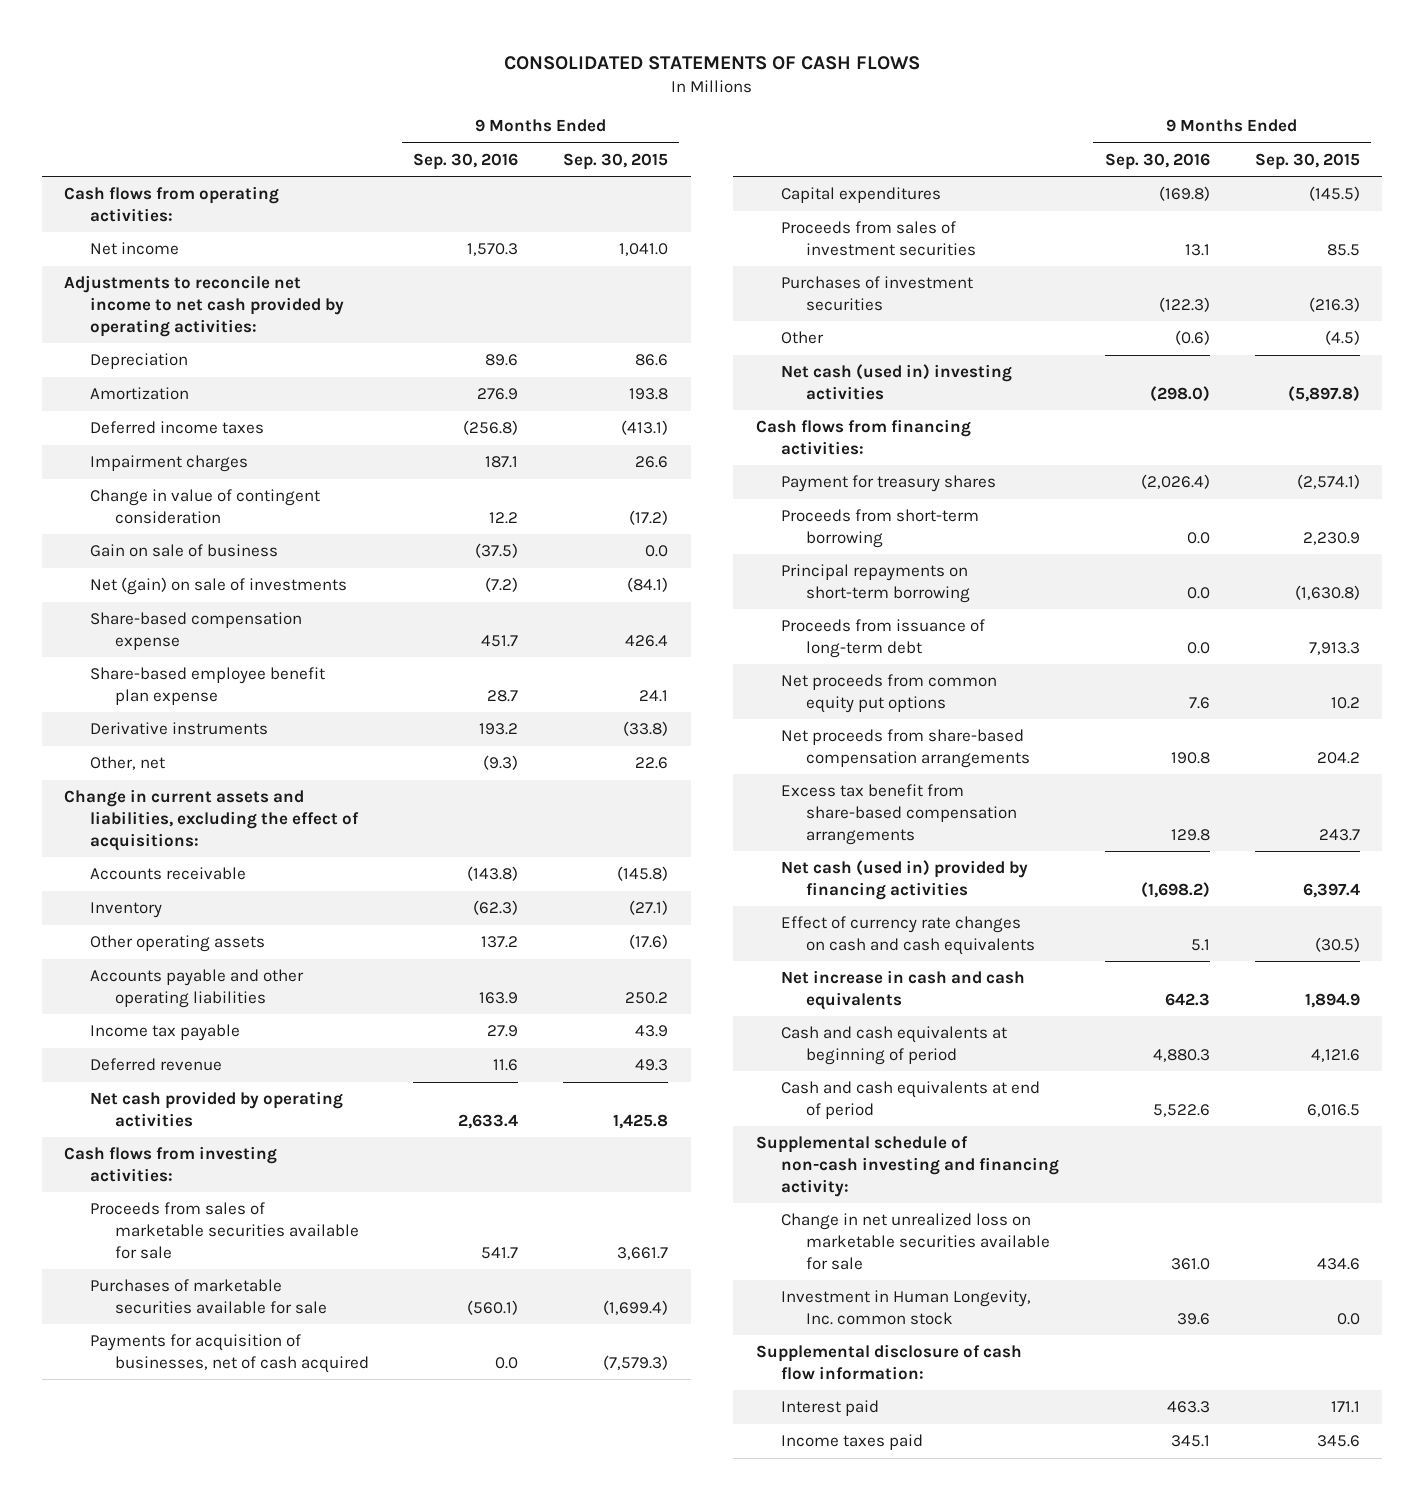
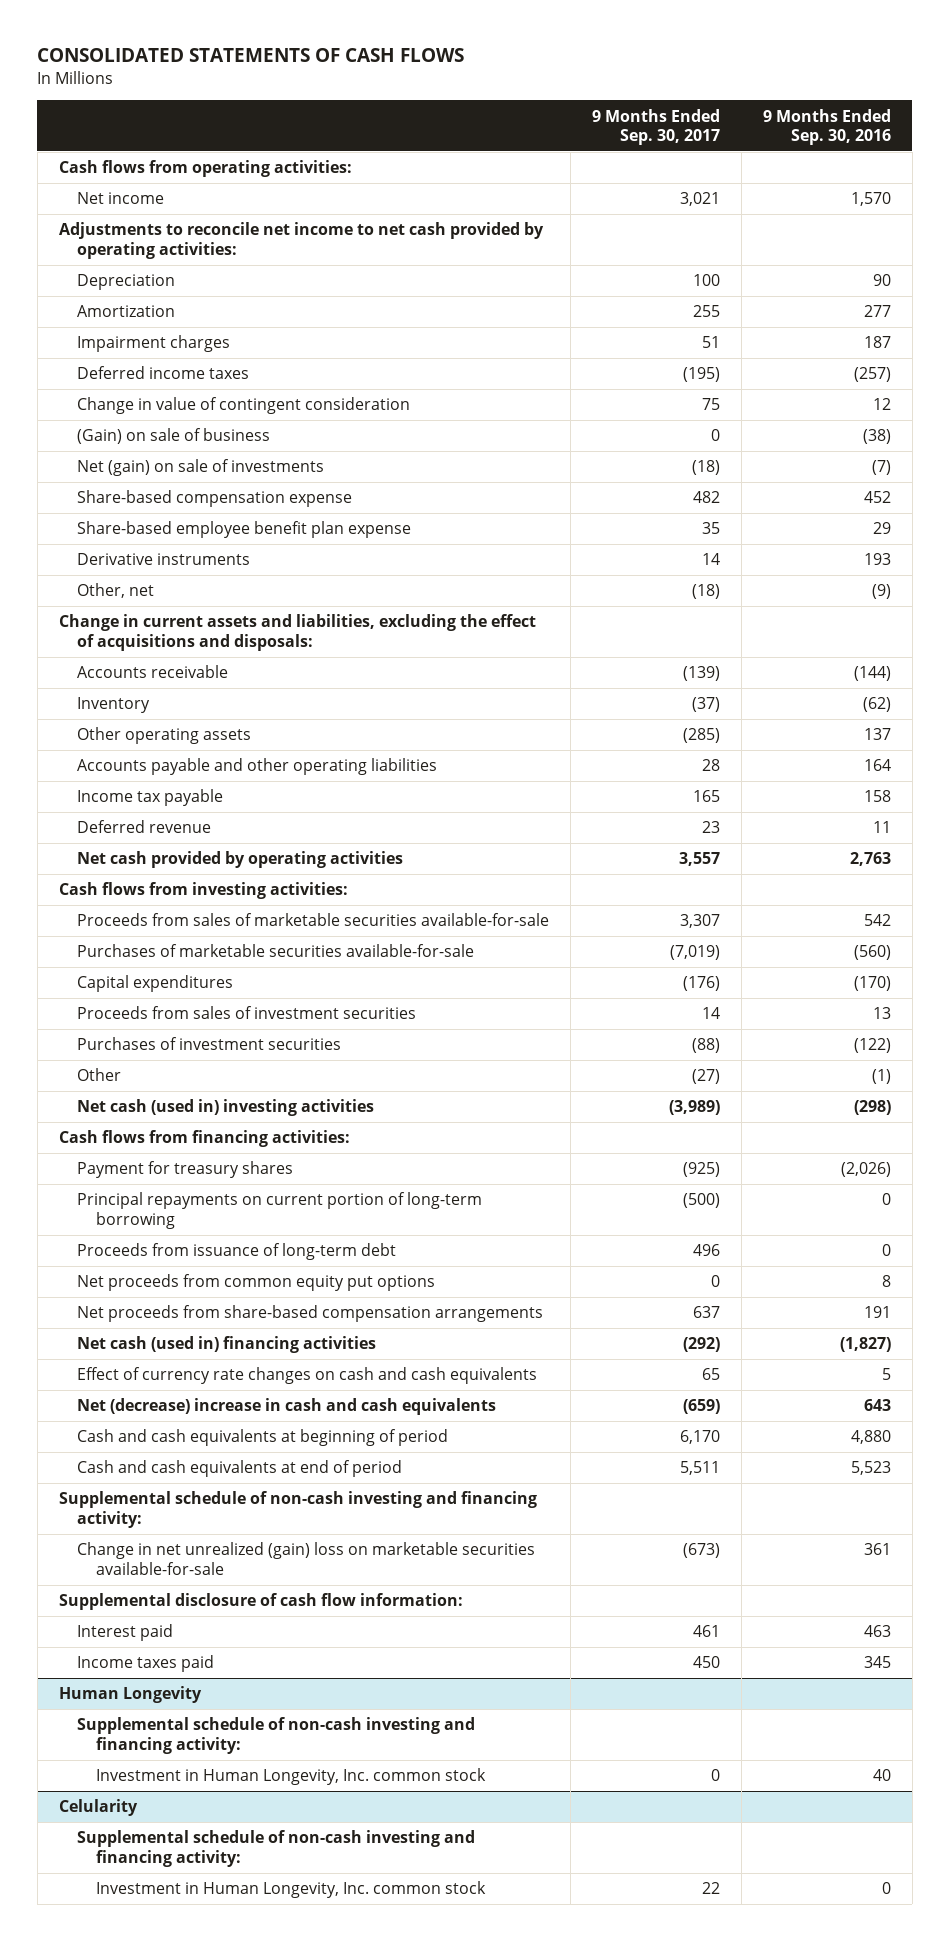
- | 9 Months Ended Sep. 30, 2016 | 9 Months Ended Sep. 30, 2015
+ | 9 Months Ended Sep. 30, 2017 | 9 Months Ended Sep. 30, 2016
- Net income | 1,570.3 | 1,041.0
+ Net income | 3,021 | 1,570
- Depreciation | 89.6 | 86.6
- Amortization | 276.9 | 193.8
- Deferred income taxes | (256.8) | (413.1)
- Impairment charges | 187.1 | 26.6
- Change in value of contingent consideration | 12.2 | (17.2)
- Gain on sale of business | (37.5) | 0.0
- Net (gain) on sale of investments | (7.2) | (84.1)
- Share-based compensation expense | 451.7 | 426.4
- Share-based employee benefit plan expense | 28.7 | 24.1
- Derivative instruments | 193.2 | (33.8)
- Other, net | (9.3) | 22.6
- Change in current assets and liabilities, excluding the effect of acquisitions:
- Accounts receivable | (143.8) | (145.8)
- Inventory | (62.3) | (27.1)
- Other operating assets | 137.2 | (17.6)
- Accounts payable and other operating liabilities | 163.9 | 250.2
- Income tax payable | 27.9 | 43.9
- Deferred revenue | 11.6 | 49.3
- Net cash provided by operating activities | 2,633.4 | 1,425.8
+ Depreciation | 100 | 90
+ Amortization | 255 | 277
+ Impairment charges | 51 | 187
+ Deferred income taxes | (195) | (257)
+ Change in value of contingent consideration | 75 | 12
+ (Gain) on sale of business | 0 | (38)
+ Net (gain) on sale of investments | (18) | (7)
+ Share-based compensation expense | 482 | 452
+ Share-based employee benefit plan expense | 35 | 29
+ Derivative instruments | 14 | 193
+ Other, net | (18) | (9)
+ Change in current assets and liabilities, excluding the effect of acquisitions and disposals:
+ Accounts receivable | (139) | (144)
+ Inventory | (37) | (62)
+ Other operating assets | (285) | 137
+ Accounts payable and other operating liabilities | 28 | 164
+ Income tax payable | 165 | 158
+ Deferred revenue | 23 | 11
+ Net cash provided by operating activities | 3,557 | 2,763
- Proceeds from sales of marketable securities available for sale | 541.7 | 3,661.7
- Purchases of marketable securities available for sale | (560.1) | (1,699.4)
- Payments for acquisition of businesses, net of cash acquired | 0.0 | (7,579.3)
- Capital expenditures | (169.8) | (145.5)
- Proceeds from sales of investment securities | 13.1 | 85.5
- Purchases of investment securities | (122.3) | (216.3)
- Other | (0.6) | (4.5)
- Net cash (used in) investing activities | (298.0) | (5,897.8)
+ Proceeds from sales of marketable securities available-for-sale | 3,307 | 542
+ Purchases of marketable securities available-for-sale | (7,019) | (560)
+ Capital expenditures | (176) | (170)
+ Proceeds from sales of investment securities | 14 | 13
+ Purchases of investment securities | (88) | (122)
+ Other | (27) | (1)
+ Net cash (used in) investing activities | (3,989) | (298)
- Payment for treasury shares | (2,026.4) | (2,574.1)
- Proceeds from short-term borrowing | 0.0 | 2,230.9
- Principal repayments on short-term borrowing | 0.0 | (1,630.8)
- Proceeds from issuance of long-term debt | 0.0 | 7,913.3
- Net proceeds from common equity put options | 7.6 | 10.2
- Net proceeds from share-based compensation arrangements | 190.8 | 204.2
- Excess tax benefit from share-based compensation arrangements | 129.8 | 243.7
- Net cash (used in) provided by financing activities | (1,698.2) | 6,397.4
- Effect of currency rate changes on cash and cash equivalents | 5.1 | (30.5)
- Net increase in cash and cash equivalents | 642.3 | 1,894.9
- Cash and cash equivalents at beginning of period | 4,880.3 | 4,121.6
- Cash and cash equivalents at end of period | 5,522.6 | 6,016.5
+ Payment for treasury shares | (925) | (2,026)
+ Principal repayments on current portion of long-term borrowing | (500) | 0
+ Proceeds from issuance of long-term debt | 496 | 0
+ Net proceeds from common equity put options | 0 | 8
+ Net proceeds from share-based compensation arrangements | 637 | 191
+ Net cash (used in) financing activities | (292) | (1,827)
+ Effect of currency rate changes on cash and cash equivalents | 65 | 5
+ Net (decrease) increase in cash and cash equivalents | (659) | 643
+ Cash and cash equivalents at beginning of period | 6,170 | 4,880
+ Cash and cash equivalents at end of period | 5,511 | 5,523
- Change in net unrealized loss on marketable securities available for sale | 361.0 | 434.6
- Investment in Human Longevity, Inc. common stock | 39.6 | 0.0
+ Change in net unrealized (gain) loss on marketable securities available-for-sale | (673) | 361
- Interest paid | 463.3 | 171.1
- Income taxes paid | 345.1 | 345.6
+ Interest paid | 461 | 463
+ Income taxes paid | 450 | 345
+ Human Longevity
+ Supplemental schedule of non-cash investing and financing activity:
+ Investment in Human Longevity, Inc. common stock | 0 | 40
+ Celularity
+ Supplemental schedule of non-cash investing and financing activity:
+ Investment in Human Longevity, Inc. common stock | 22 | 0

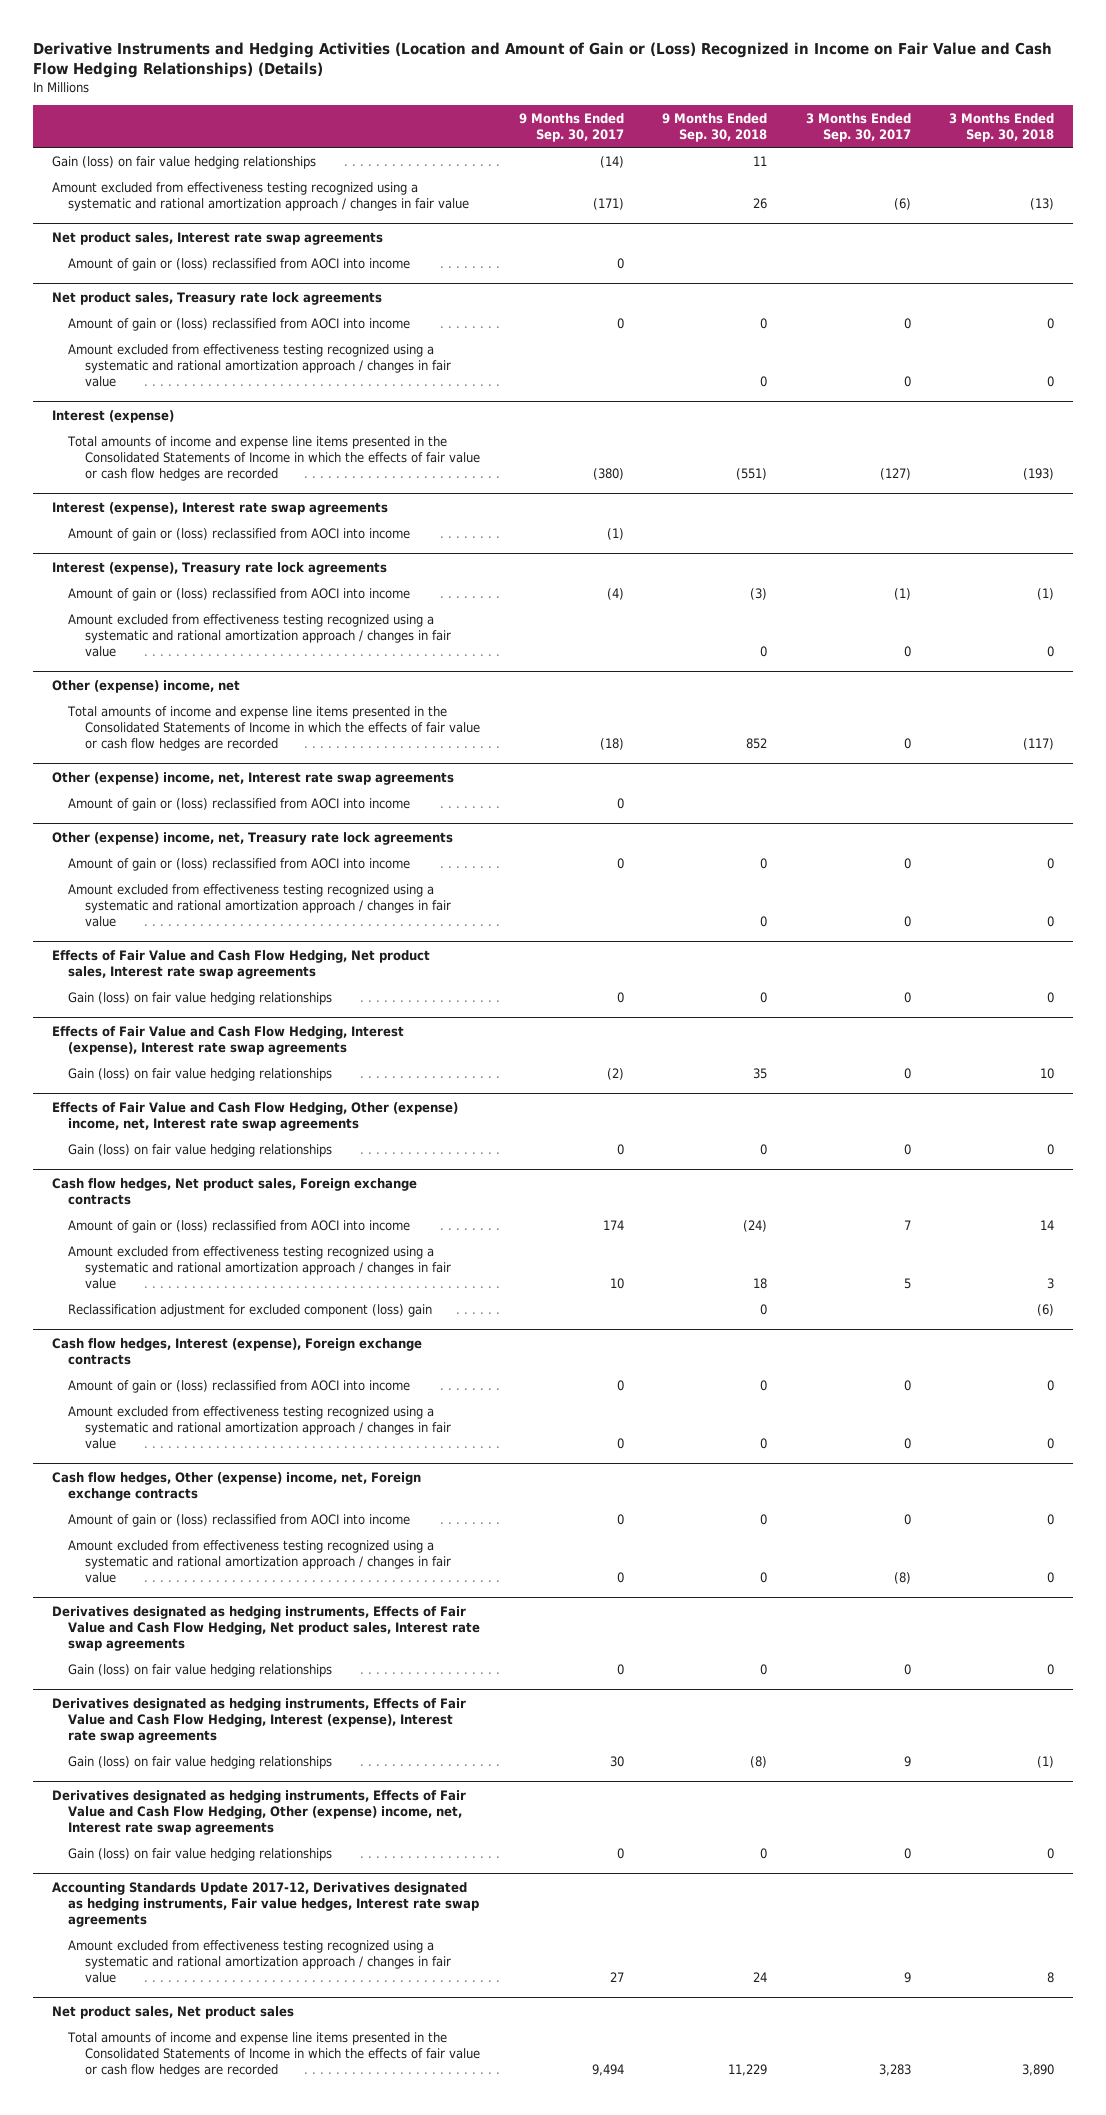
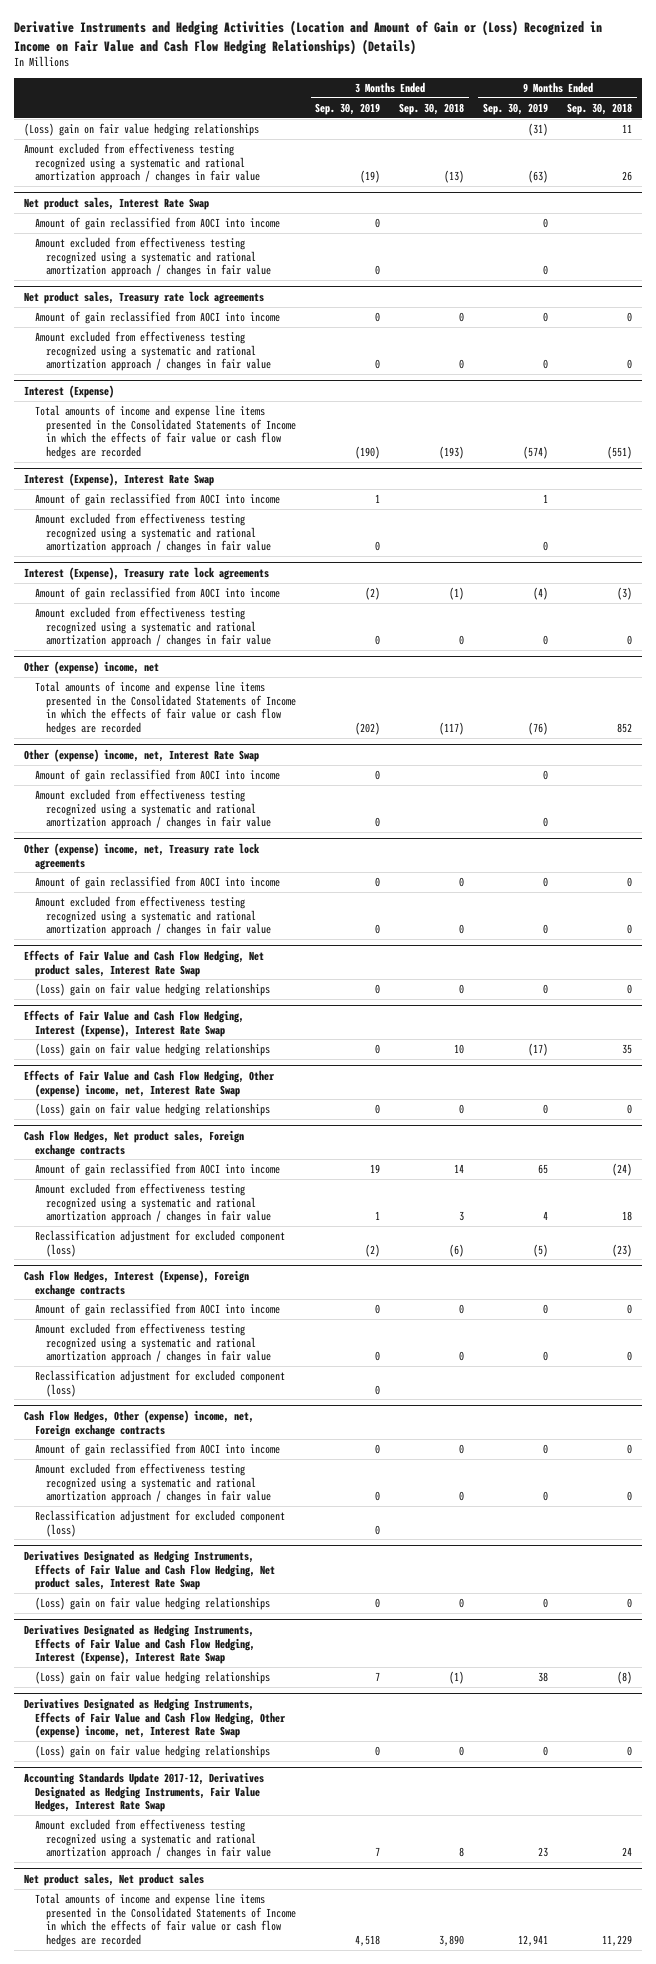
- | 9 Months Ended Sep. 30, 2017 | 9 Months Ended Sep. 30, 2018 | 3 Months Ended Sep. 30, 2017 | 3 Months Ended Sep. 30, 2018
+ | 3 Months Ended Sep. 30, 2019 | 3 Months Ended Sep. 30, 2018 | 9 Months Ended Sep. 30, 2019 | 9 Months Ended Sep. 30, 2018
- Gain (loss) on fair value hedging relationships | (14) | 11 | |
+ (Loss) gain on fair value hedging relationships | | | (31) | 11
- Net product sales, Interest rate swap agreements
- Amount of gain or (loss) reclassified from AOCI into income | 0 | | |
+ Net product sales, Interest Rate Swap
+ Amount of gain reclassified from AOCI into income | 0 | | 0 |
+ Amount excluded from effectiveness testing recognized using a systematic and rational amortization approach / changes in fair value | 0 | | 0 |
@ Net product sales, Treasury rate lock agreements
- Amount of gain or (loss) reclassified from AOCI into income | 0 | 0 | 0 | 0
+ Amount of gain reclassified from AOCI into income | 0 | 0 | 0 | 0
- Interest (expense)
+ Interest (Expense)
- Interest (expense), Interest rate swap agreements
- Amount of gain or (loss) reclassified from AOCI into income | (1) | | |
- Interest (expense), Treasury rate lock agreements
- Amount of gain or (loss) reclassified from AOCI into income | (4) | (3) | (1) | (1)
+ Interest (Expense), Interest Rate Swap
+ Amount of gain reclassified from AOCI into income | 1 | | 1 |
+ Amount excluded from effectiveness testing recognized using a systematic and rational amortization approach / changes in fair value | 0 | | 0 |
+ Interest (Expense), Treasury rate lock agreements
+ Amount of gain reclassified from AOCI into income | (2) | (1) | (4) | (3)
- Other (expense) income, net, Interest rate swap agreements
- Amount of gain or (loss) reclassified from AOCI into income | 0 | | |
+ Other (expense) income, net, Interest Rate Swap
+ Amount of gain reclassified from AOCI into income | 0 | | 0 |
+ Amount excluded from effectiveness testing recognized using a systematic and rational amortization approach / changes in fair value | 0 | | 0 |
@ Other (expense) income, net, Treasury rate lock agreements
- Amount of gain or (loss) reclassified from AOCI into income | 0 | 0 | 0 | 0
+ Amount of gain reclassified from AOCI into income | 0 | 0 | 0 | 0
- Effects of Fair Value and Cash Flow Hedging, Net product sales, Interest rate swap agreements
- Gain (loss) on fair value hedging relationships | 0 | 0 | 0 | 0
- Effects of Fair Value and Cash Flow Hedging, Interest (expense), Interest rate swap agreements
- Gain (loss) on fair value hedging relationships | (2) | 35 | 0 | 10
- Effects of Fair Value and Cash Flow Hedging, Other (expense) income, net, Interest rate swap agreements
- Gain (loss) on fair value hedging relationships | 0 | 0 | 0 | 0
- Cash flow hedges, Net product sales, Foreign exchange contracts
- Amount of gain or (loss) reclassified from AOCI into income | 174 | (24) | 7 | 14
+ Effects of Fair Value and Cash Flow Hedging, Net product sales, Interest Rate Swap
+ (Loss) gain on fair value hedging relationships | 0 | 0 | 0 | 0
+ Effects of Fair Value and Cash Flow Hedging, Interest (Expense), Interest Rate Swap
+ (Loss) gain on fair value hedging relationships | 0 | 10 | (17) | 35
+ Effects of Fair Value and Cash Flow Hedging, Other (expense) income, net, Interest Rate Swap
+ (Loss) gain on fair value hedging relationships | 0 | 0 | 0 | 0
+ Cash Flow Hedges, Net product sales, Foreign exchange contracts
+ Amount of gain reclassified from AOCI into income | 19 | 14 | 65 | (24)
- Reclassification adjustment for excluded component (loss) gain | | 0 | | (6)
- Cash flow hedges, Interest (expense), Foreign exchange contracts
- Amount of gain or (loss) reclassified from AOCI into income | 0 | 0 | 0 | 0
+ Reclassification adjustment for excluded component (loss) | (2) | (6) | (5) | (23)
+ Cash Flow Hedges, Interest (Expense), Foreign exchange contracts
+ Amount of gain reclassified from AOCI into income | 0 | 0 | 0 | 0
- Cash flow hedges, Other (expense) income, net, Foreign exchange contracts
- Amount of gain or (loss) reclassified from AOCI into income | 0 | 0 | 0 | 0
+ Reclassification adjustment for excluded component (loss) | 0 | | |
+ Cash Flow Hedges, Other (expense) income, net, Foreign exchange contracts
+ Amount of gain reclassified from AOCI into income | 0 | 0 | 0 | 0
- Derivatives designated as hedging instruments, Effects of Fair Value and Cash Flow Hedging, Net product sales, Interest rate swap agreements
- Gain (loss) on fair value hedging relationships | 0 | 0 | 0 | 0
- Derivatives designated as hedging instruments, Effects of Fair Value and Cash Flow Hedging, Interest (expense), Interest rate swap agreements
- Gain (loss) on fair value hedging relationships | 30 | (8) | 9 | (1)
- Derivatives designated as hedging instruments, Effects of Fair Value and Cash Flow Hedging, Other (expense) income, net, Interest rate swap agreements
- Gain (loss) on fair value hedging relationships | 0 | 0 | 0 | 0
- Accounting Standards Update 2017-12, Derivatives designated as hedging instruments, Fair value hedges, Interest rate swap agreements
+ Reclassification adjustment for excluded component (loss) | 0 | | |
+ Derivatives Designated as Hedging Instruments, Effects of Fair Value and Cash Flow Hedging, Net product sales, Interest Rate Swap
+ (Loss) gain on fair value hedging relationships | 0 | 0 | 0 | 0
+ Derivatives Designated as Hedging Instruments, Effects of Fair Value and Cash Flow Hedging, Interest (Expense), Interest Rate Swap
+ (Loss) gain on fair value hedging relationships | 7 | (1) | 38 | (8)
+ Derivatives Designated as Hedging Instruments, Effects of Fair Value and Cash Flow Hedging, Other (expense) income, net, Interest Rate Swap
+ (Loss) gain on fair value hedging relationships | 0 | 0 | 0 | 0
+ Accounting Standards Update 2017-12, Derivatives Designated as Hedging Instruments, Fair Value Hedges, Interest Rate Swap

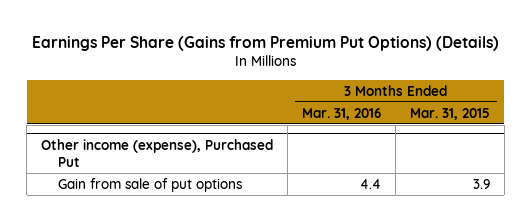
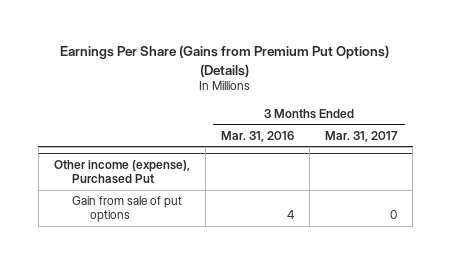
- | 3 Months Ended Mar. 31, 2016 | 3 Months Ended Mar. 31, 2015
+ | 3 Months Ended Mar. 31, 2016 | 3 Months Ended Mar. 31, 2017
@ Other income (expense), Purchased Put
- Gain from sale of put options | 4.4 | 3.9
+ Gain from sale of put options | 4 | 0

